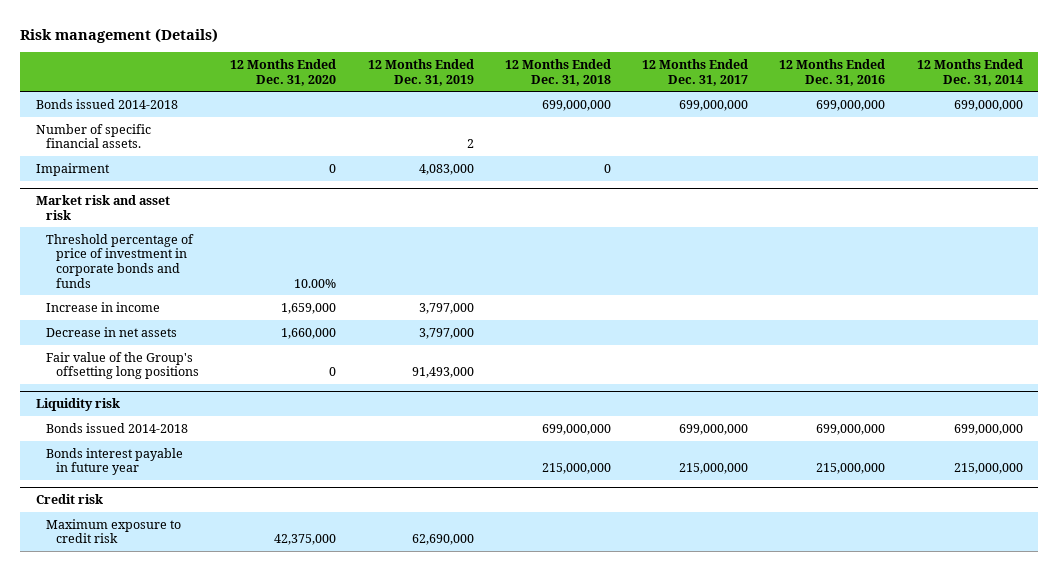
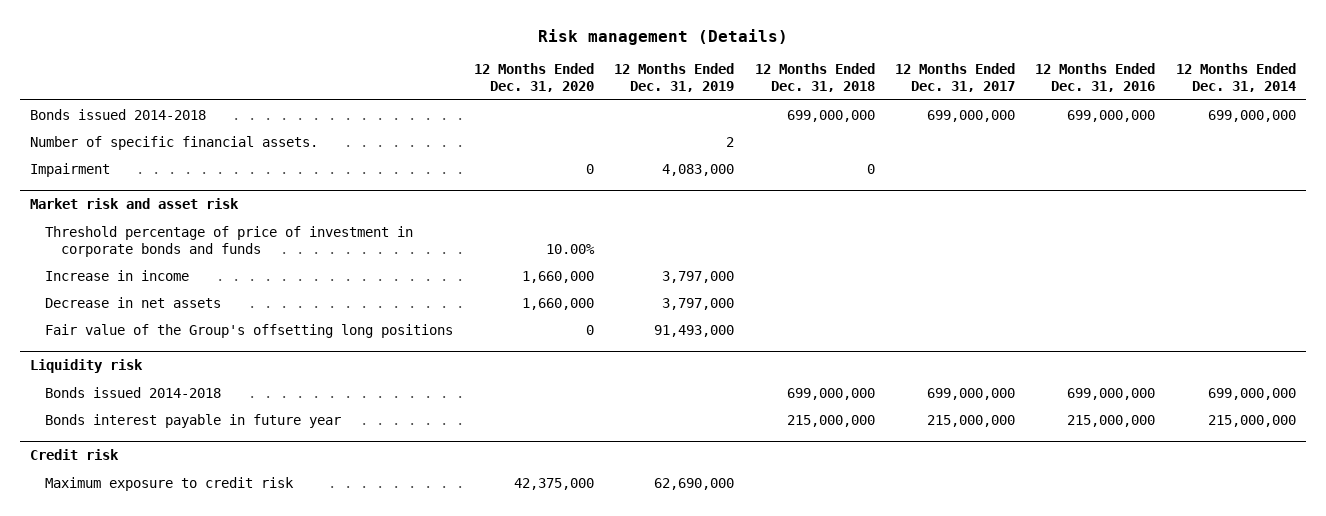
@ Market risk and asset risk
- Increase in income | 1,659,000 | 3,797,000 | | | |
+ Increase in income | 1,660,000 | 3,797,000 | | | |

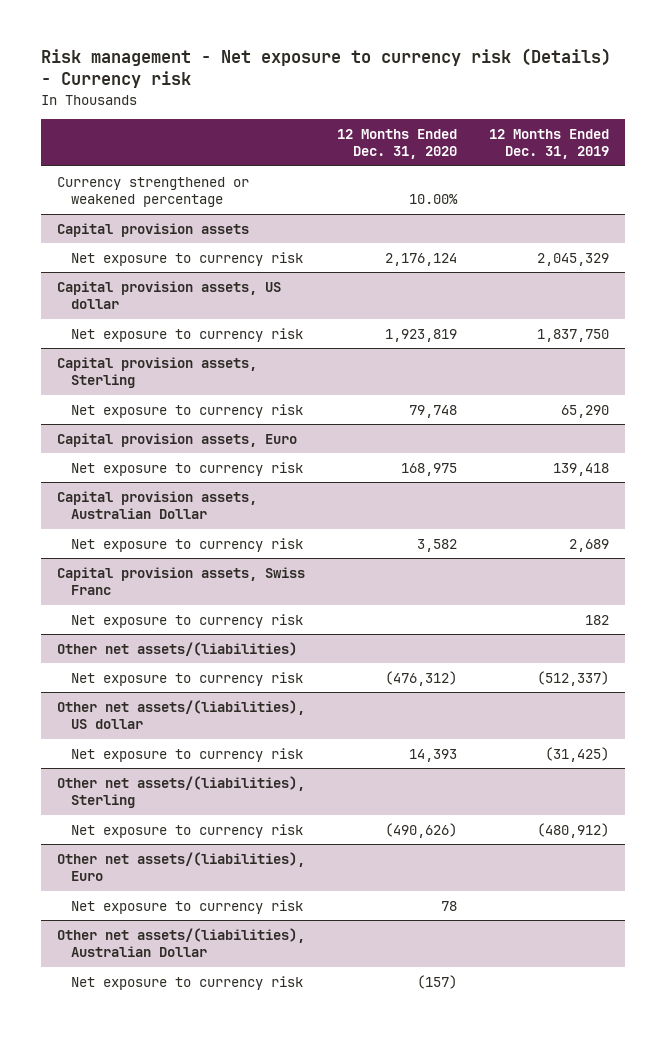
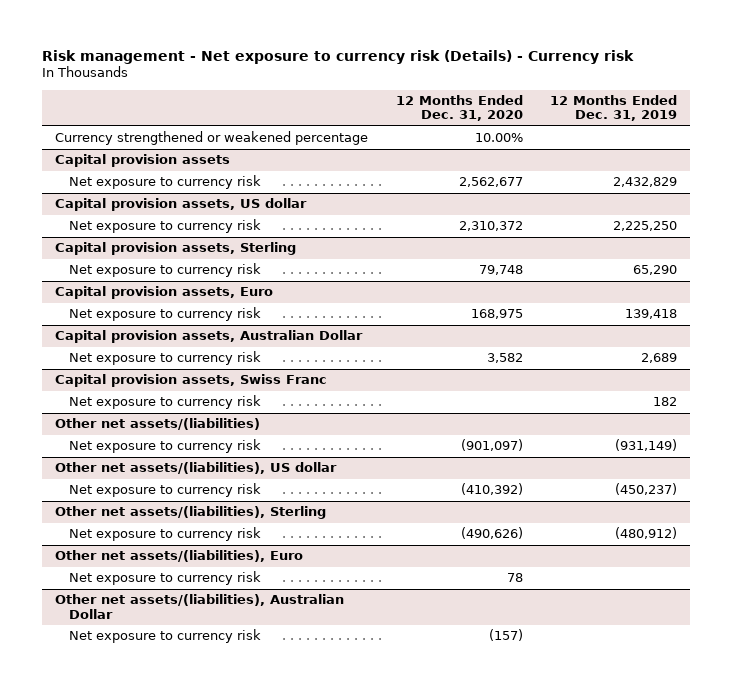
@ Capital provision assets
- Net exposure to currency risk | 2,176,124 | 2,045,329
+ Net exposure to currency risk | 2,562,677 | 2,432,829
@ Capital provision assets, US dollar
- Net exposure to currency risk | 1,923,819 | 1,837,750
+ Net exposure to currency risk | 2,310,372 | 2,225,250
@ Other net assets/(liabilities)
- Net exposure to currency risk | (476,312) | (512,337)
+ Net exposure to currency risk | (901,097) | (931,149)
@ Other net assets/(liabilities), US dollar
- Net exposure to currency risk | 14,393 | (31,425)
+ Net exposure to currency risk | (410,392) | (450,237)

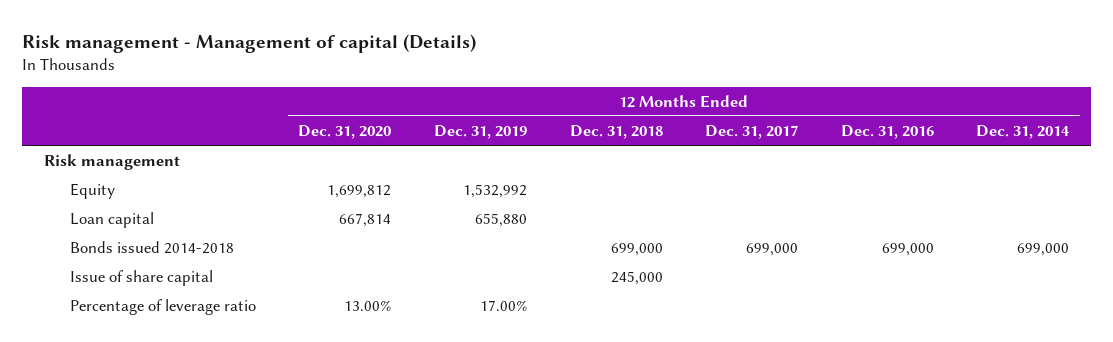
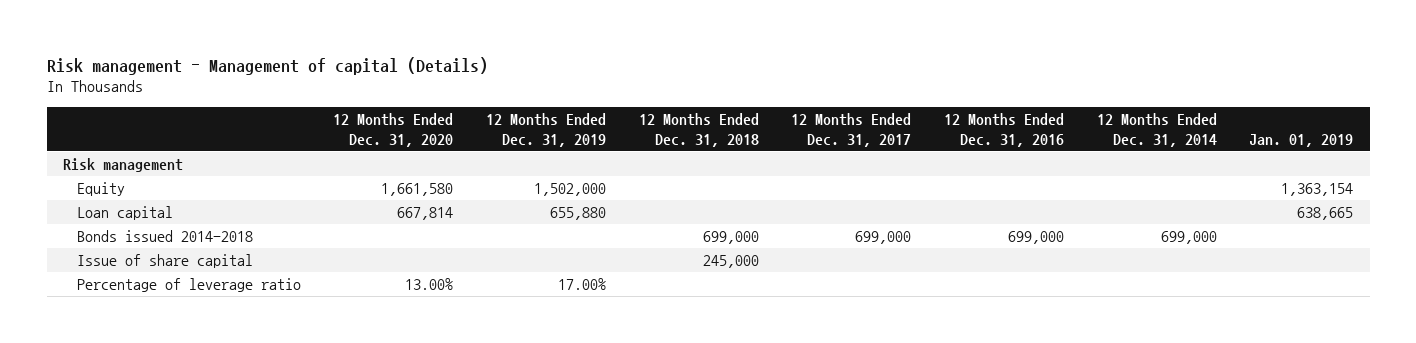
- | 12 Months Ended Dec. 31, 2020 | 12 Months Ended Dec. 31, 2019 | 12 Months Ended Dec. 31, 2018 | 12 Months Ended Dec. 31, 2017 | 12 Months Ended Dec. 31, 2016 | 12 Months Ended Dec. 31, 2014
+ | 12 Months Ended Dec. 31, 2020 | 12 Months Ended Dec. 31, 2019 | 12 Months Ended Dec. 31, 2018 | 12 Months Ended Dec. 31, 2017 | 12 Months Ended Dec. 31, 2016 | 12 Months Ended Dec. 31, 2014 | Jan. 01, 2019
- Equity | 1,699,812 | 1,532,992 | | | |
+ Equity | 1,661,580 | 1,502,000 | | | | | 1,363,154

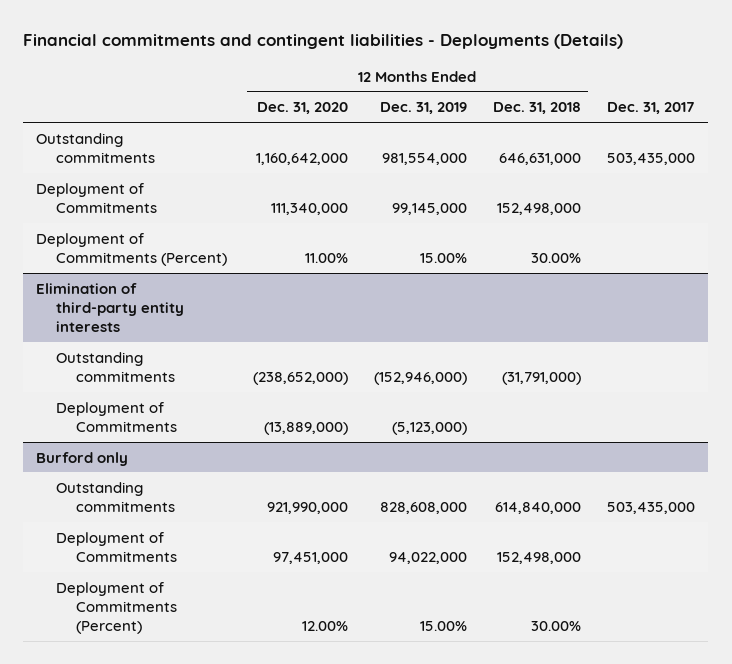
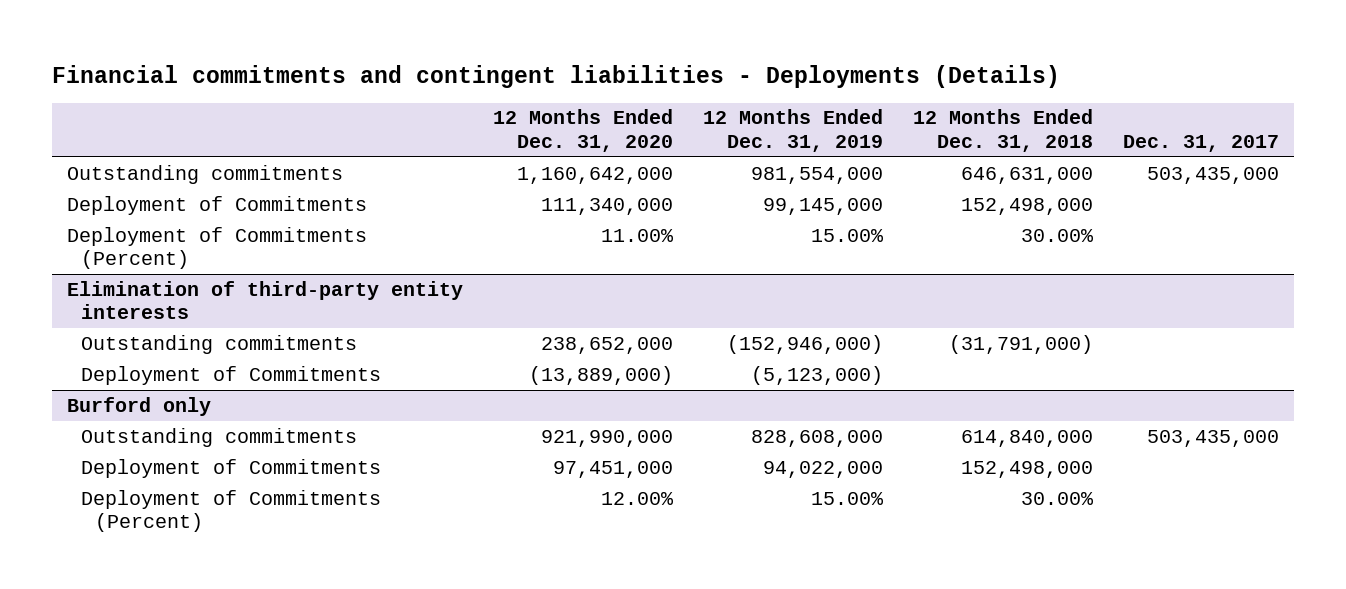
@ Elimination of third-party entity interests
- Outstanding commitments | (238,652,000) | (152,946,000) | (31,791,000) |
+ Outstanding commitments | 238,652,000 | (152,946,000) | (31,791,000) |

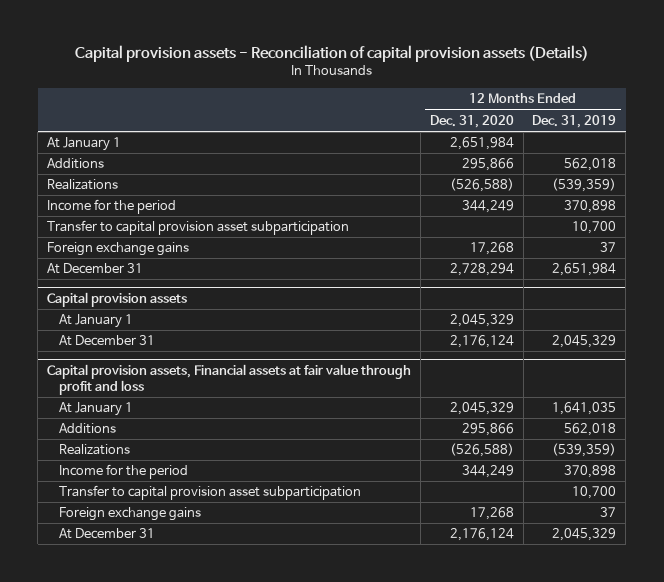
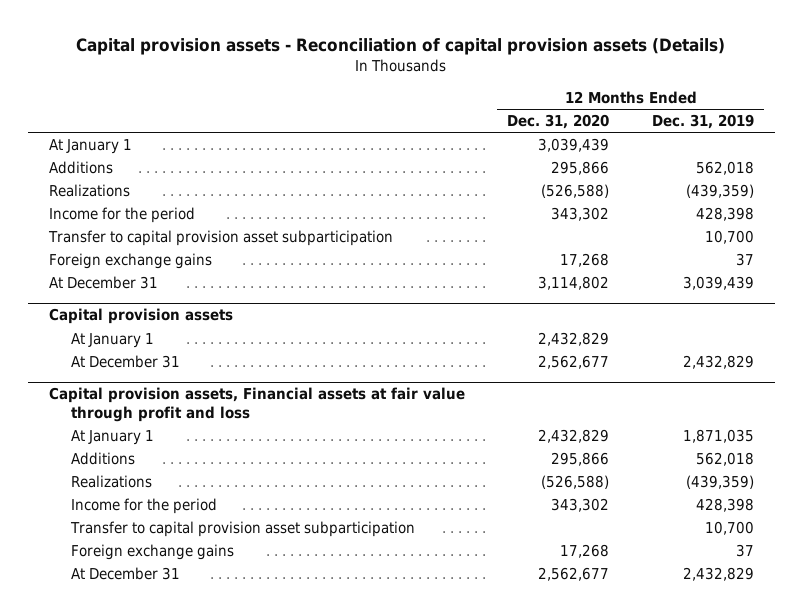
- At January 1 | 2,651,984 |
+ At January 1 | 3,039,439 |
- Realizations | (526,588) | (539,359)
- Income for the period | 344,249 | 370,898
+ Realizations | (526,588) | (439,359)
+ Income for the period | 343,302 | 428,398
- At December 31 | 2,728,294 | 2,651,984
+ At December 31 | 3,114,802 | 3,039,439
@ Capital provision assets
- At January 1 | 2,045,329 |
- At December 31 | 2,176,124 | 2,045,329
+ At January 1 | 2,432,829 |
+ At December 31 | 2,562,677 | 2,432,829
@ Capital provision assets, Financial assets at fair value through profit and loss
- At January 1 | 2,045,329 | 1,641,035
+ At January 1 | 2,432,829 | 1,871,035
- Realizations | (526,588) | (539,359)
- Income for the period | 344,249 | 370,898
+ Realizations | (526,588) | (439,359)
+ Income for the period | 343,302 | 428,398
- At December 31 | 2,176,124 | 2,045,329
+ At December 31 | 2,562,677 | 2,432,829

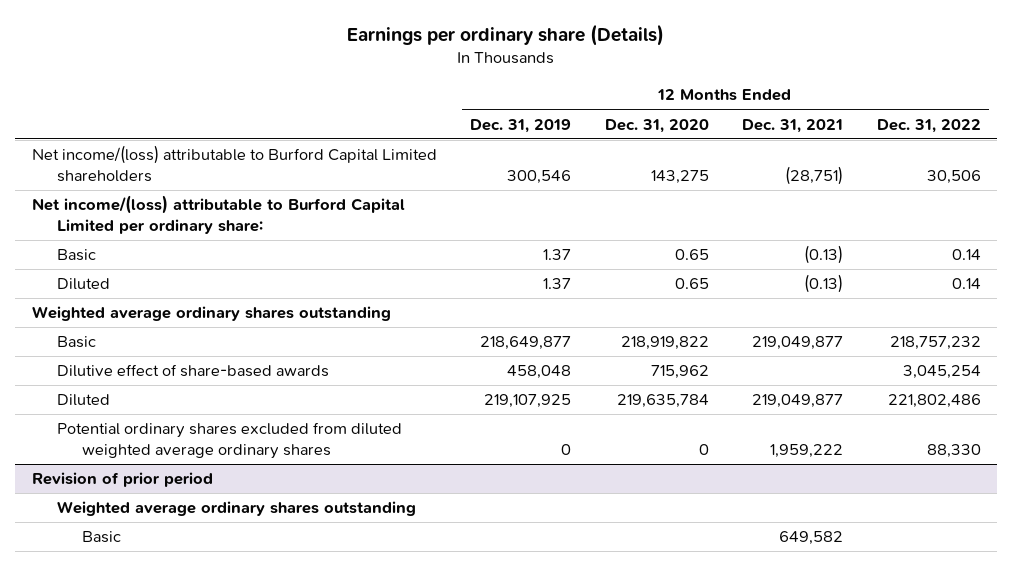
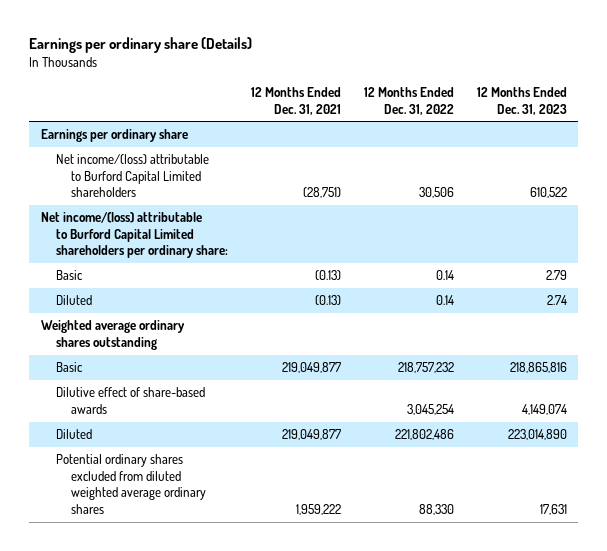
- | 12 Months Ended Dec. 31, 2019 | 12 Months Ended Dec. 31, 2020 | 12 Months Ended Dec. 31, 2021 | 12 Months Ended Dec. 31, 2022
+ | 12 Months Ended Dec. 31, 2021 | 12 Months Ended Dec. 31, 2022 | 12 Months Ended Dec. 31, 2023
+ Earnings per ordinary share
- Net income/(loss) attributable to Burford Capital Limited per ordinary share:
+ Net income/(loss) attributable to Burford Capital Limited shareholders per ordinary share:
- Revision of prior period
- Weighted average ordinary shares outstanding
- Basic | | | 649,582 |

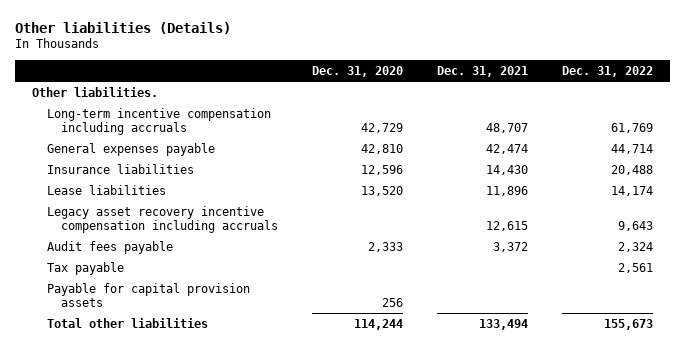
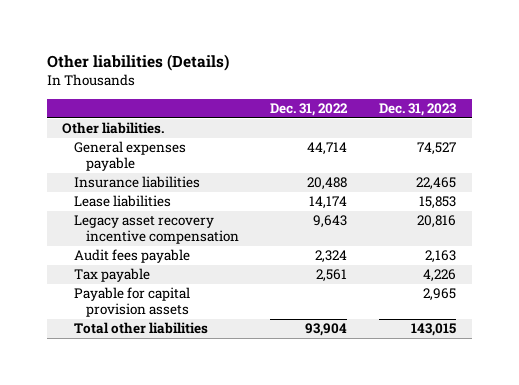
- | Dec. 31, 2020 | Dec. 31, 2021 | Dec. 31, 2022
+ | Dec. 31, 2022 | Dec. 31, 2023
- Long-term incentive compensation including accruals | 42,729 | 48,707 | 61,769
- Legacy asset recovery incentive compensation including accruals | | 12,615 | 9,643
+ Legacy asset recovery incentive compensation | 9,643 | 20,816
- Total other liabilities | 114,244 | 133,494 | 155,673
+ Total other liabilities | 93,904 | 143,015

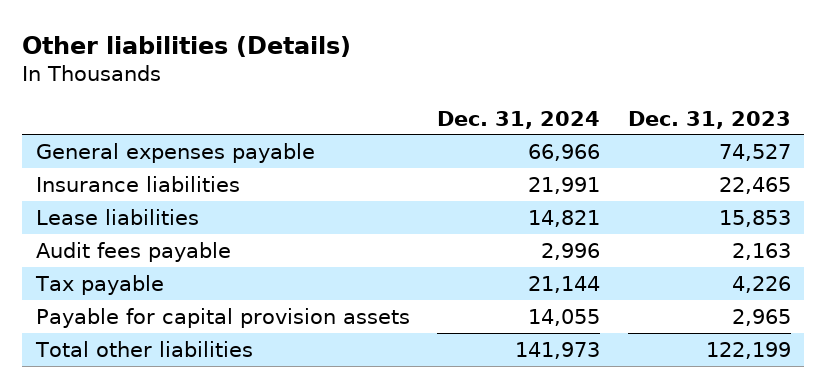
- | Dec. 31, 2022 | Dec. 31, 2023
+ | Dec. 31, 2024 | Dec. 31, 2023
- Other liabilities.
- Legacy asset recovery incentive compensation | 9,643 | 20,816
- Total other liabilities | 93,904 | 143,015
+ Total other liabilities | 141,973 | 122,199

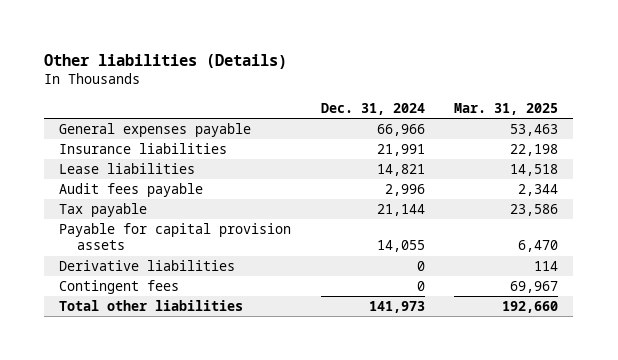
- | Dec. 31, 2024 | Dec. 31, 2023
+ | Dec. 31, 2024 | Mar. 31, 2025
+ Derivative liabilities | 0 | 114
+ Contingent fees | 0 | 69,967

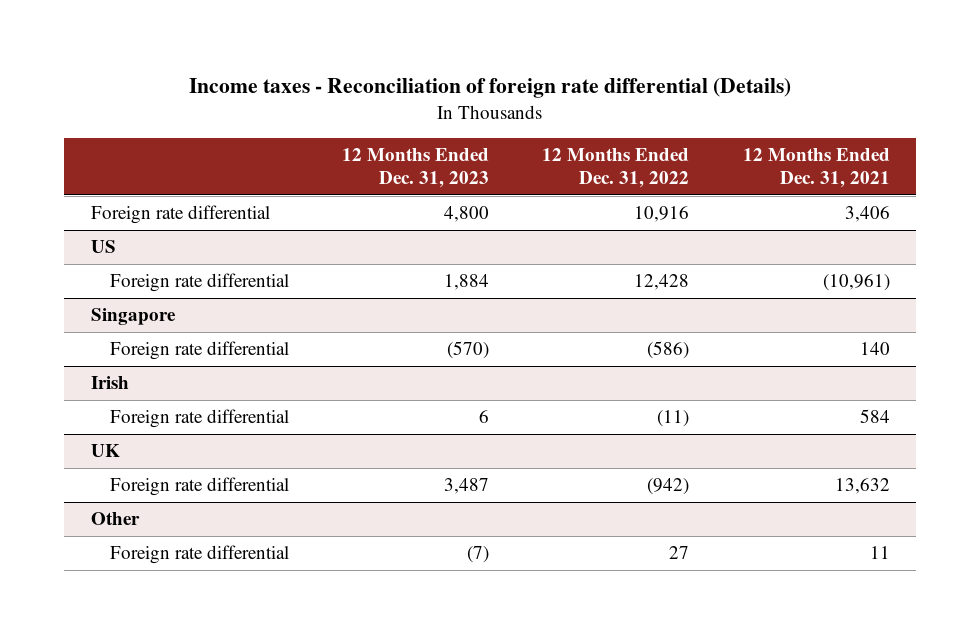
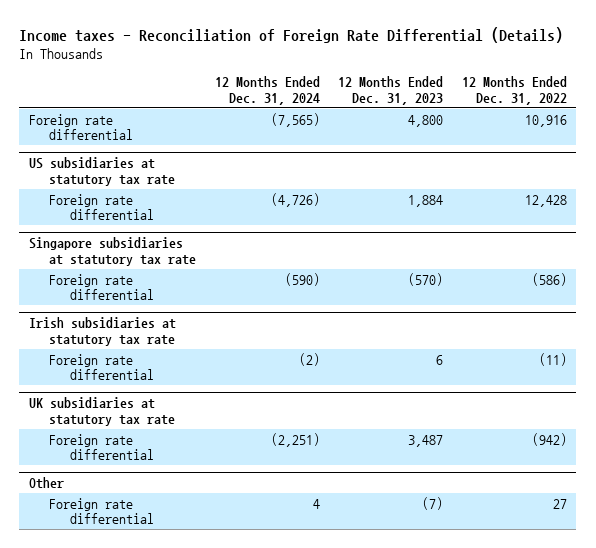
- Income taxes - Reconciliation of foreign rate differential (Details)
+ Income taxes - Reconciliation of Foreign Rate Differential (Details)
- | 12 Months Ended Dec. 31, 2023 | 12 Months Ended Dec. 31, 2022 | 12 Months Ended Dec. 31, 2021
+ | 12 Months Ended Dec. 31, 2024 | 12 Months Ended Dec. 31, 2023 | 12 Months Ended Dec. 31, 2022
- US
+ US subsidiaries at statutory tax rate
- Singapore
+ Singapore subsidiaries at statutory tax rate
- Irish
+ Irish subsidiaries at statutory tax rate
- UK
+ UK subsidiaries at statutory tax rate

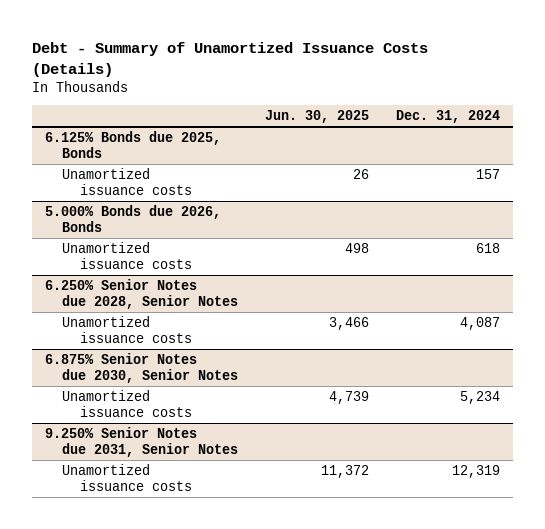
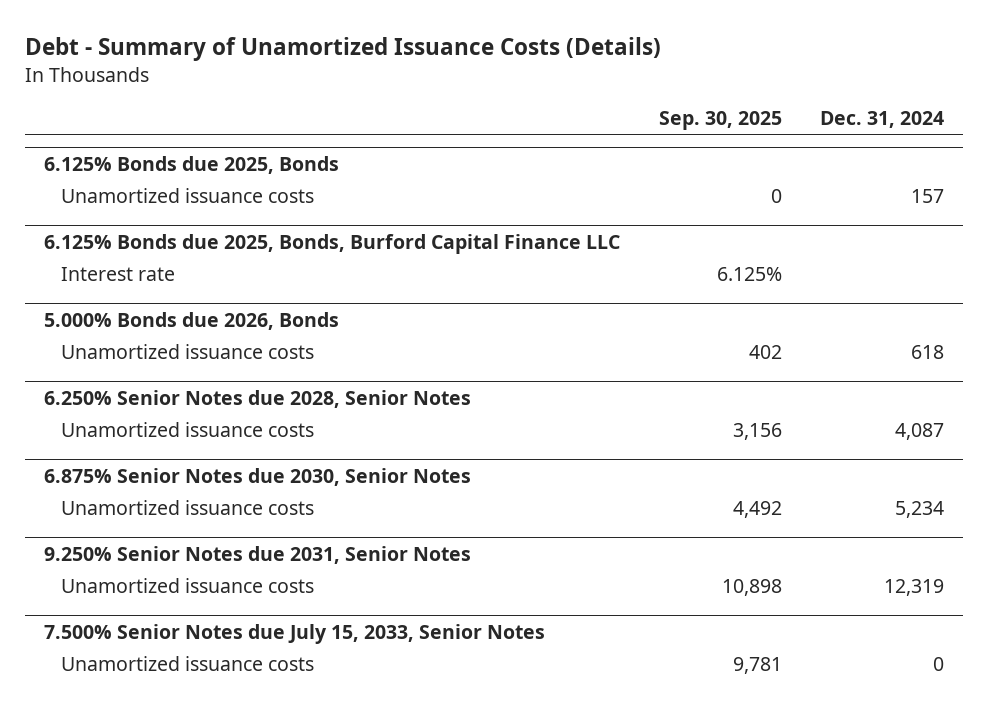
- | Jun. 30, 2025 | Dec. 31, 2024
+ | Sep. 30, 2025 | Dec. 31, 2024
+ 6.125% Bonds due 2025, Bonds, Burford Capital Finance LLC
+ Interest rate | 6.125% |
+ 7.500% Senior Notes due July 15, 2033, Senior Notes
+ Unamortized issuance costs | 9,781 | 0

